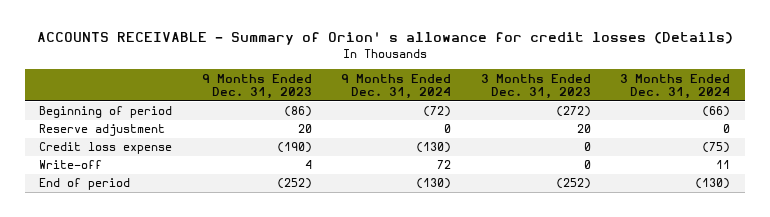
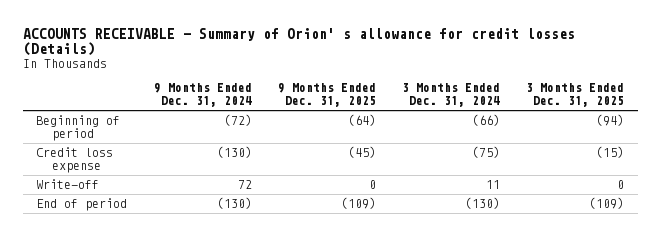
- | 9 Months Ended Dec. 31, 2023 | 9 Months Ended Dec. 31, 2024 | 3 Months Ended Dec. 31, 2023 | 3 Months Ended Dec. 31, 2024
+ | 9 Months Ended Dec. 31, 2024 | 9 Months Ended Dec. 31, 2025 | 3 Months Ended Dec. 31, 2024 | 3 Months Ended Dec. 31, 2025
- Reserve adjustment | 20 | 0 | 20 | 0

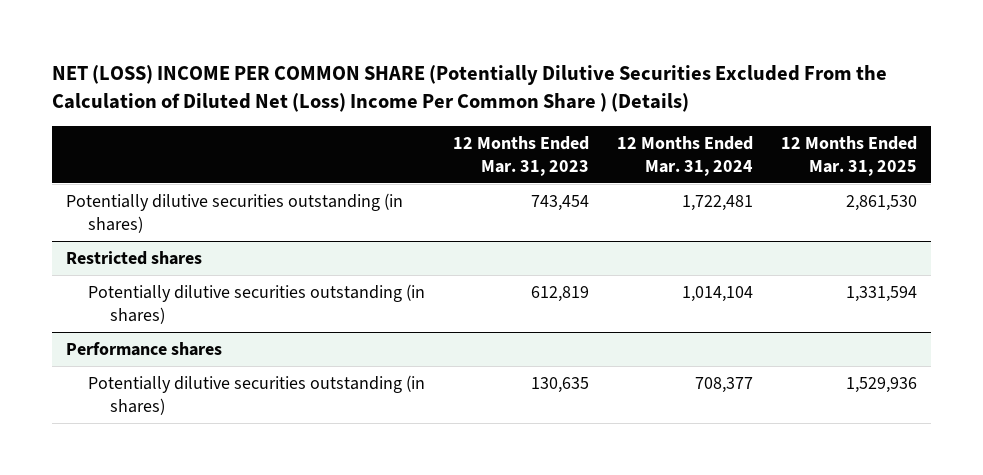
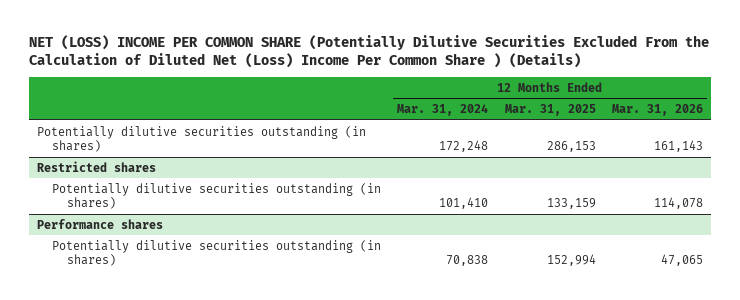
- | 12 Months Ended Mar. 31, 2023 | 12 Months Ended Mar. 31, 2024 | 12 Months Ended Mar. 31, 2025
+ | 12 Months Ended Mar. 31, 2024 | 12 Months Ended Mar. 31, 2025 | 12 Months Ended Mar. 31, 2026
- Potentially dilutive securities outstanding (in shares) | 743,454 | 1,722,481 | 2,861,530
+ Potentially dilutive securities outstanding (in shares) | 172,248 | 286,153 | 161,143
@ Restricted shares
- Potentially dilutive securities outstanding (in shares) | 612,819 | 1,014,104 | 1,331,594
+ Potentially dilutive securities outstanding (in shares) | 101,410 | 133,159 | 114,078
@ Performance shares
- Potentially dilutive securities outstanding (in shares) | 130,635 | 708,377 | 1,529,936
+ Potentially dilutive securities outstanding (in shares) | 70,838 | 152,994 | 47,065

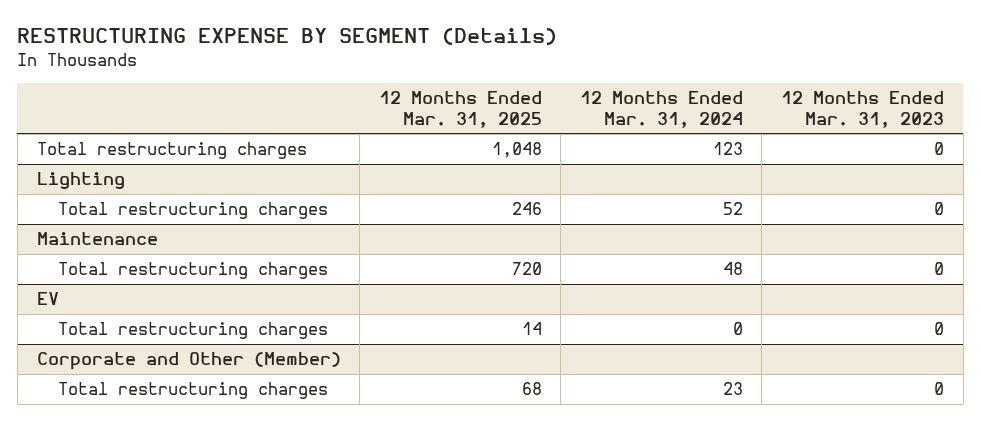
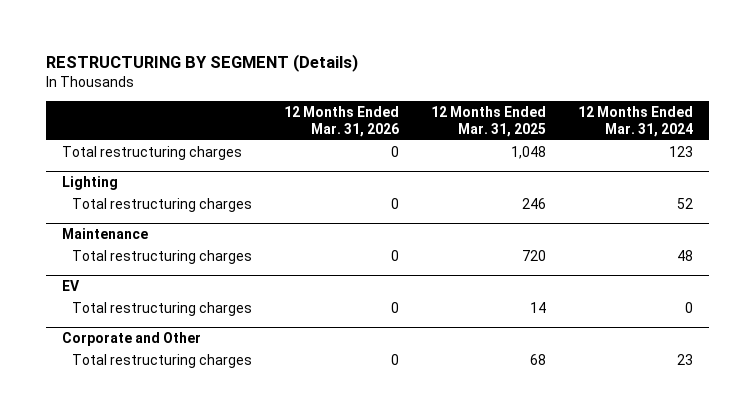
- RESTRUCTURING EXPENSE BY SEGMENT (Details)
+ RESTRUCTURING BY SEGMENT (Details)
- | 12 Months Ended Mar. 31, 2025 | 12 Months Ended Mar. 31, 2024 | 12 Months Ended Mar. 31, 2023
+ | 12 Months Ended Mar. 31, 2026 | 12 Months Ended Mar. 31, 2025 | 12 Months Ended Mar. 31, 2024
- Corporate and Other (Member)
+ Corporate and Other

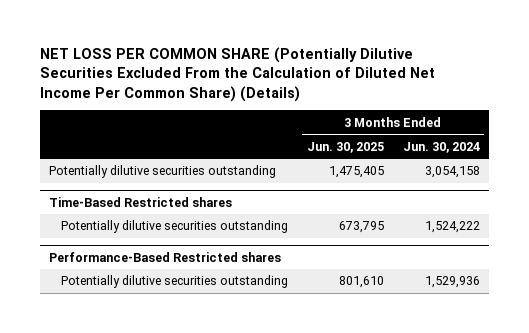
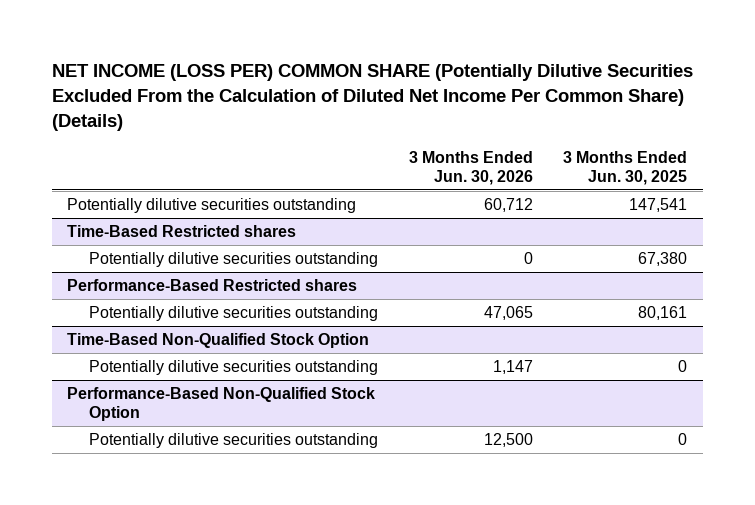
- NET LOSS PER COMMON SHARE (Potentially Dilutive Securities Excluded From the Calculation of Diluted Net Income Per Common Share) (Details)
+ NET INCOME (LOSS PER) COMMON SHARE (Potentially Dilutive Securities Excluded From the Calculation of Diluted Net Income Per Common Share) (Details)
- | 3 Months Ended Jun. 30, 2025 | 3 Months Ended Jun. 30, 2024
+ | 3 Months Ended Jun. 30, 2026 | 3 Months Ended Jun. 30, 2025
- Potentially dilutive securities outstanding | 1,475,405 | 3,054,158
+ Potentially dilutive securities outstanding | 60,712 | 147,541
@ Time-Based Restricted shares
- Potentially dilutive securities outstanding | 673,795 | 1,524,222
+ Potentially dilutive securities outstanding | 0 | 67,380
@ Performance-Based Restricted shares
- Potentially dilutive securities outstanding | 801,610 | 1,529,936
+ Potentially dilutive securities outstanding | 47,065 | 80,161
+ Time-Based Non-Qualified Stock Option
+ Potentially dilutive securities outstanding | 1,147 | 0
+ Performance-Based Non-Qualified Stock Option
+ Potentially dilutive securities outstanding | 12,500 | 0

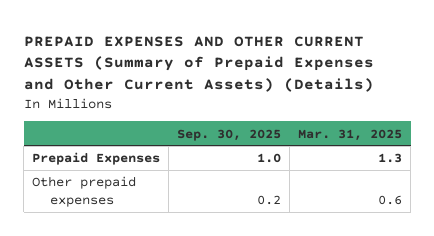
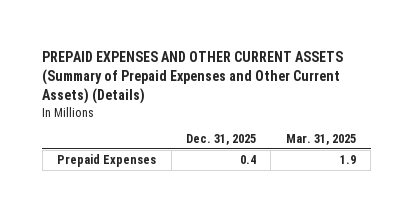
- | Sep. 30, 2025 | Mar. 31, 2025
+ | Dec. 31, 2025 | Mar. 31, 2025
- Prepaid Expenses | 1.0 | 1.3
- Other prepaid expenses | 0.2 | 0.6
+ Prepaid Expenses | 0.4 | 1.9

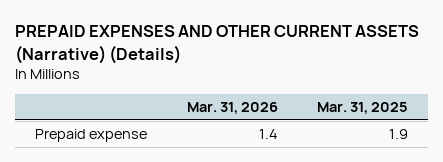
- PREPAID EXPENSES AND OTHER CURRENT ASSETS (Summary of Prepaid Expenses and Other Current Assets) (Details)
+ PREPAID EXPENSES AND OTHER CURRENT ASSETS (Narrative) (Details)
- | Dec. 31, 2025 | Mar. 31, 2025
+ | Mar. 31, 2026 | Mar. 31, 2025
- Prepaid Expenses | 0.4 | 1.9
+ Prepaid expense | 1.4 | 1.9

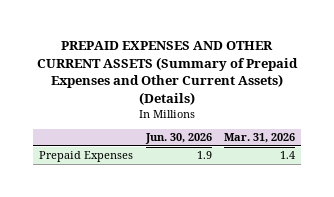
- PREPAID EXPENSES AND OTHER CURRENT ASSETS (Narrative) (Details)
+ PREPAID EXPENSES AND OTHER CURRENT ASSETS (Summary of Prepaid Expenses and Other Current Assets) (Details)
- | Mar. 31, 2026 | Mar. 31, 2025
+ | Jun. 30, 2026 | Mar. 31, 2026
- Prepaid expense | 1.4 | 1.9
+ Prepaid Expenses | 1.9 | 1.4

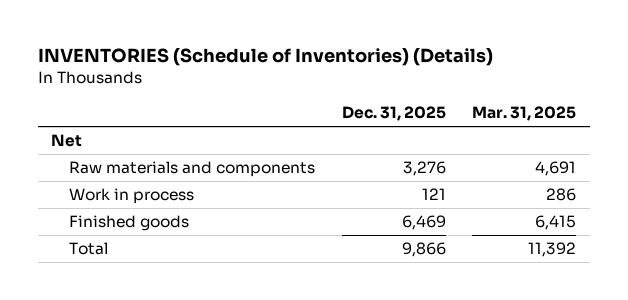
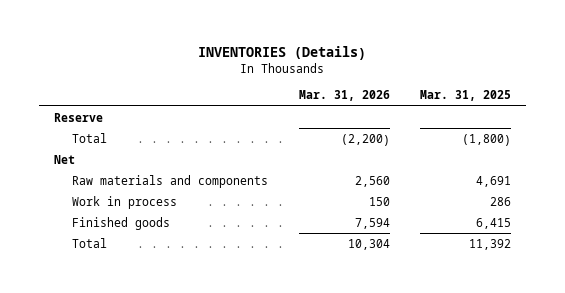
- INVENTORIES (Schedule of Inventories) (Details)
+ INVENTORIES (Details)
- | Dec. 31, 2025 | Mar. 31, 2025
+ | Mar. 31, 2026 | Mar. 31, 2025
+ Reserve
+ Total | (2,200) | (1,800)

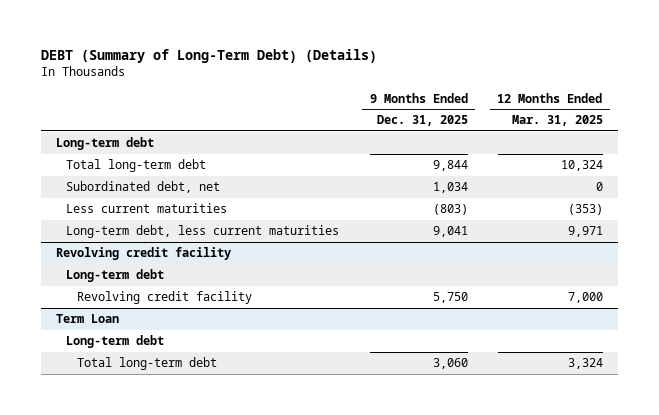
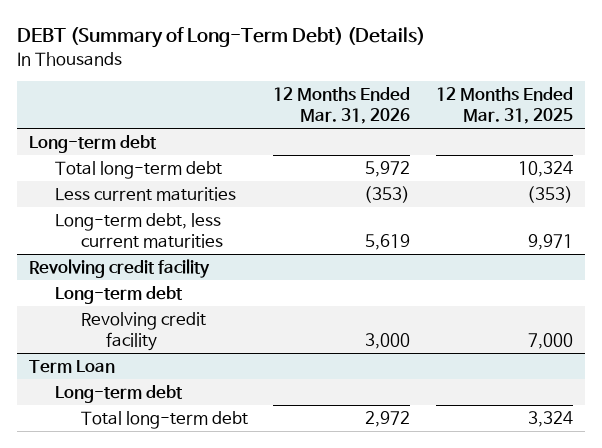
- | 9 Months Ended Dec. 31, 2025 | 12 Months Ended Mar. 31, 2025
+ | 12 Months Ended Mar. 31, 2026 | 12 Months Ended Mar. 31, 2025
- Subordinated debt, net | 1,034 | 0

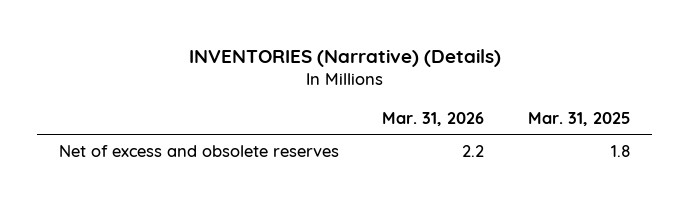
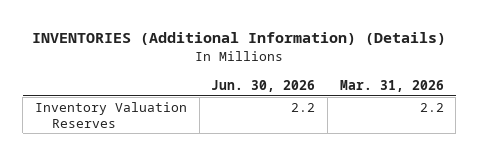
- INVENTORIES (Narrative) (Details)
+ INVENTORIES (Additional Information) (Details)
- | Mar. 31, 2026 | Mar. 31, 2025
+ | Jun. 30, 2026 | Mar. 31, 2026
- Net of excess and obsolete reserves | 2.2 | 1.8
+ Inventory Valuation Reserves | 2.2 | 2.2

